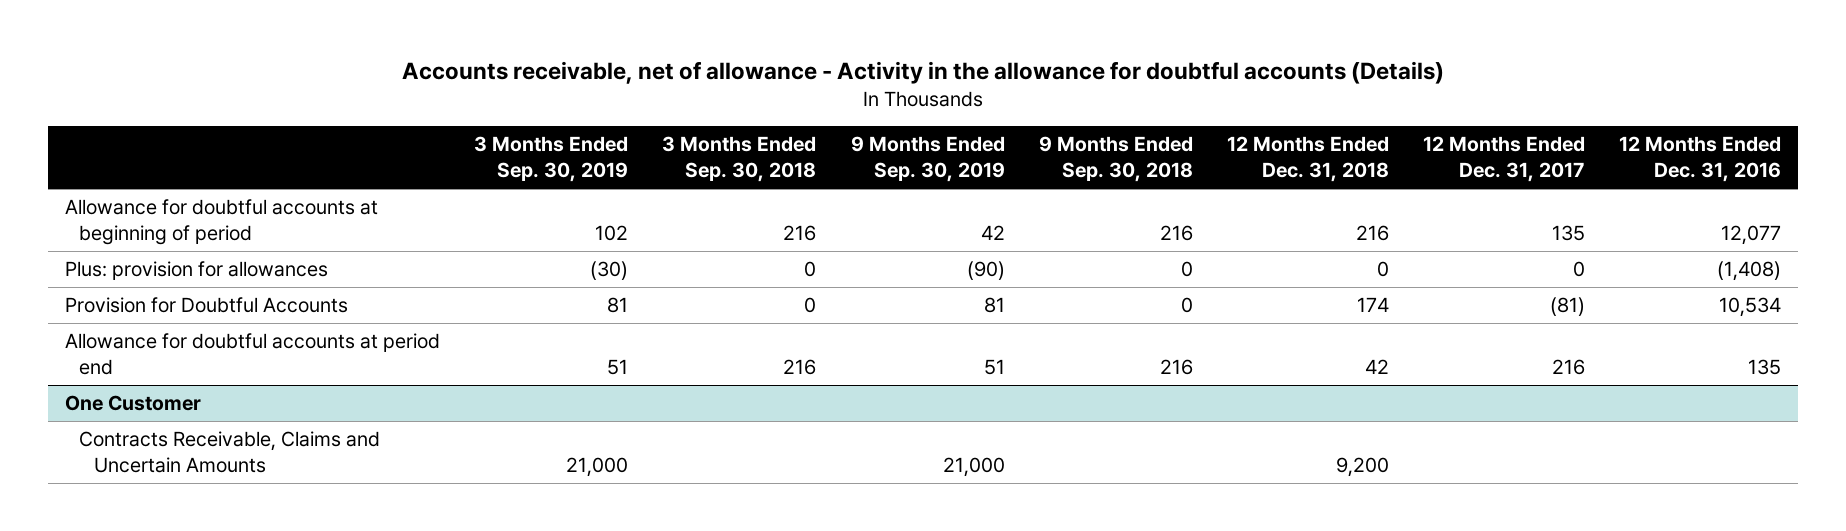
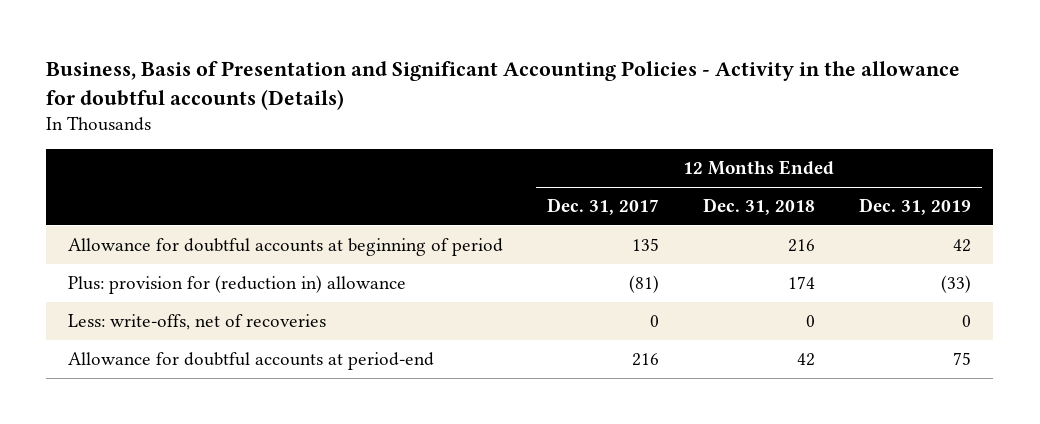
- Accounts receivable, net of allowance - Activity in the allowance for doubtful accounts (Details)
+ Business, Basis of Presentation and Significant Accounting Policies - Activity in the allowance for doubtful accounts (Details)
- | 3 Months Ended Sep. 30, 2019 | 3 Months Ended Sep. 30, 2018 | 9 Months Ended Sep. 30, 2019 | 9 Months Ended Sep. 30, 2018 | 12 Months Ended Dec. 31, 2018 | 12 Months Ended Dec. 31, 2017 | 12 Months Ended Dec. 31, 2016
+ | 12 Months Ended Dec. 31, 2017 | 12 Months Ended Dec. 31, 2018 | 12 Months Ended Dec. 31, 2019
- Plus: provision for allowances | (30) | 0 | (90) | 0 | 0 | 0 | (1,408)
- Provision for Doubtful Accounts | 81 | 0 | 81 | 0 | 174 | (81) | 10,534
- Allowance for doubtful accounts at period end | 51 | 216 | 51 | 216 | 42 | 216 | 135
- One Customer
- Contracts Receivable, Claims and Uncertain Amounts | 21,000 | | 21,000 | | 9,200 | |
+ Plus: provision for (reduction in) allowance | (81) | 174 | (33)
+ Less: write-offs, net of recoveries | 0 | 0 | 0
+ Allowance for doubtful accounts at period-end | 216 | 42 | 75

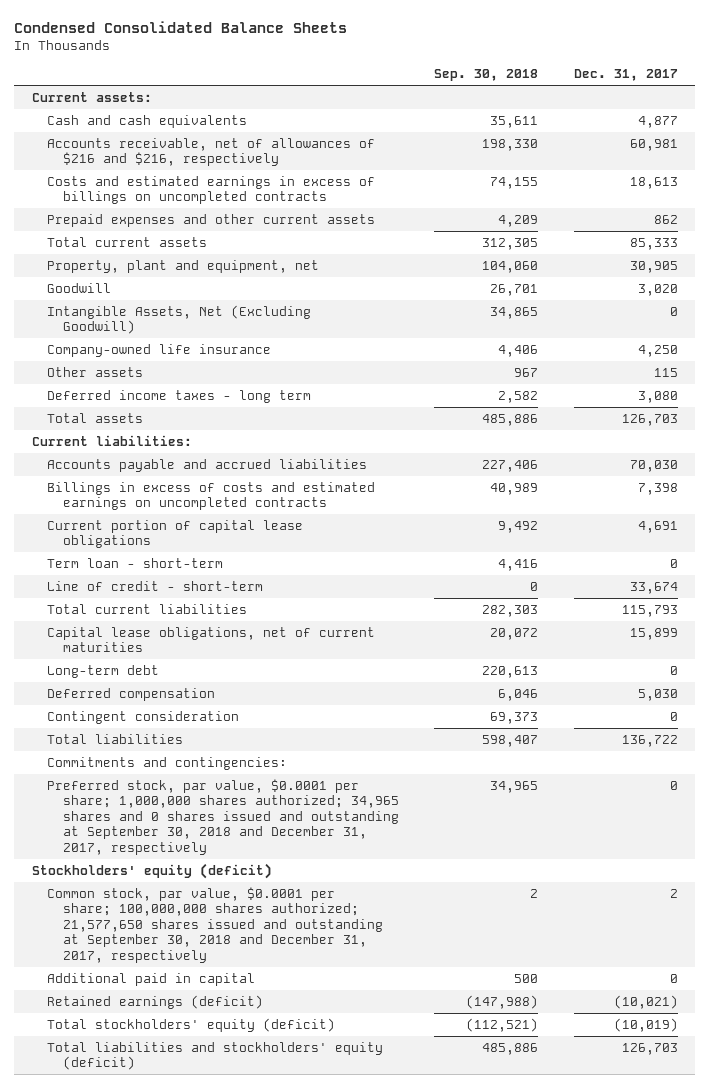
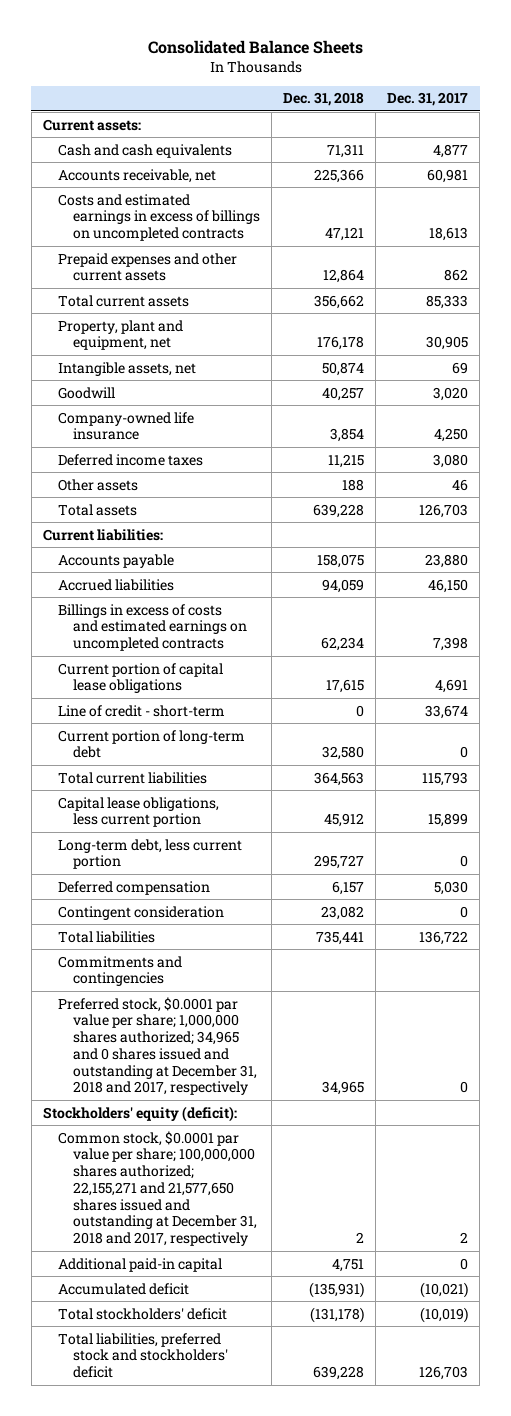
- Condensed Consolidated Balance Sheets
+ Consolidated Balance Sheets
- | Sep. 30, 2018 | Dec. 31, 2017
+ | Dec. 31, 2018 | Dec. 31, 2017
- Accounts receivable, net of allowances of $216 and $216, respectively | 198,330 | 60,981
+ Accounts receivable, net | 225,366 | 60,981
+ Intangible assets, net | 50,874 | 69
- Intangible Assets, Net (Excluding Goodwill) | 34,865 | 0
- Other assets | 967 | 115
- Deferred income taxes - long term | 2,582 | 3,080
+ Deferred income taxes | 11,215 | 3,080
+ Other assets | 188 | 46
- Accounts payable and accrued liabilities | 227,406 | 70,030
+ Accounts payable | 158,075 | 23,880
+ Accrued liabilities | 94,059 | 46,150
- Term loan - short-term | 4,416 | 0
+ Current portion of long-term debt | 32,580 | 0
- Capital lease obligations, net of current maturities | 20,072 | 15,899
- Long-term debt | 220,613 | 0
+ Capital lease obligations, less current portion | 45,912 | 15,899
+ Long-term debt, less current portion | 295,727 | 0
- Commitments and contingencies:
- Preferred stock, par value, $0.0001 per share; 1,000,000 shares authorized; 34,965 shares and 0 shares issued and outstanding at September 30, 2018 and December 31, 2017, respectively | 34,965 | 0
- Stockholders' equity (deficit)
- Common stock, par value, $0.0001 per share; 100,000,000 shares authorized; 21,577,650 shares issued and outstanding at September 30, 2018 and December 31, 2017, respectively | 2 | 2
- Additional paid in capital | 500 | 0
- Retained earnings (deficit) | (147,988) | (10,021)
- Total stockholders' equity (deficit) | (112,521) | (10,019)
- Total liabilities and stockholders' equity (deficit) | 485,886 | 126,703
+ Commitments and contingencies
+ Preferred stock, $0.0001 par value per share; 1,000,000 shares authorized; 34,965 and 0 shares issued and outstanding at December 31, 2018 and 2017, respectively | 34,965 | 0
+ Stockholders' equity (deficit):
+ Common stock, $0.0001 par value per share; 100,000,000 shares authorized; 22,155,271 and 21,577,650 shares issued and outstanding at December 31, 2018 and 2017, respectively | 2 | 2
+ Additional paid-in capital | 4,751 | 0
+ Accumulated deficit | (135,931) | (10,021)
+ Total stockholders' deficit | (131,178) | (10,019)
+ Total liabilities, preferred stock and stockholders' deficit | 639,228 | 126,703

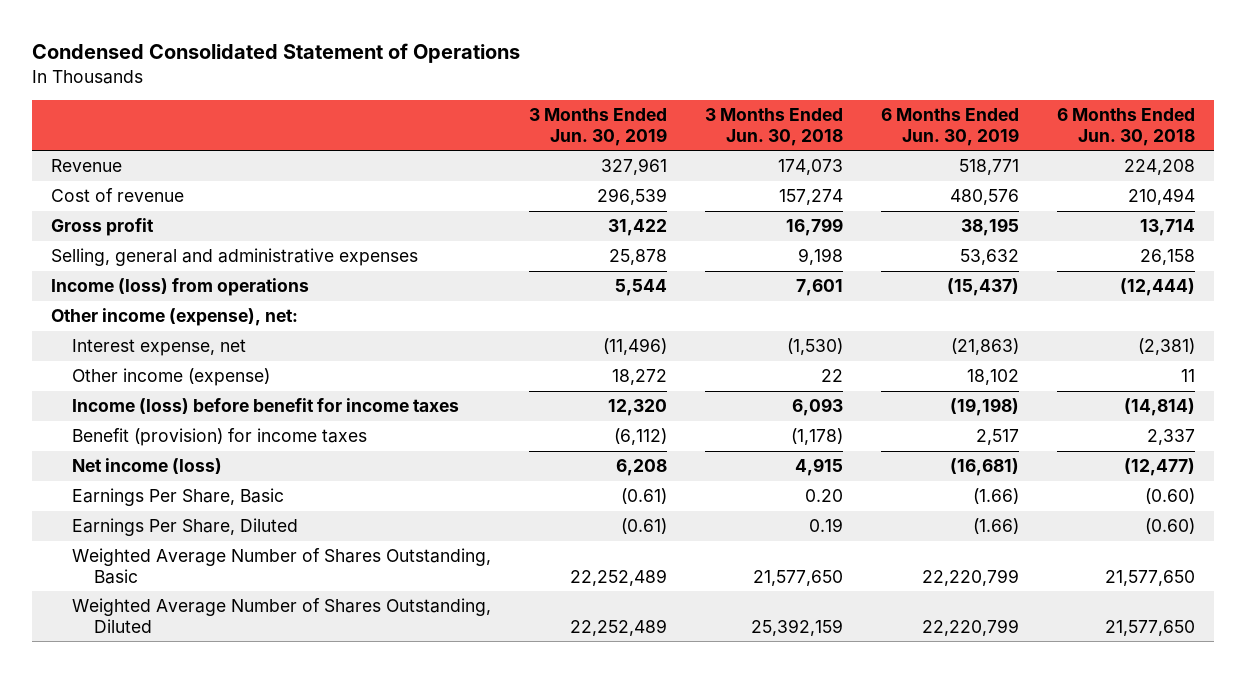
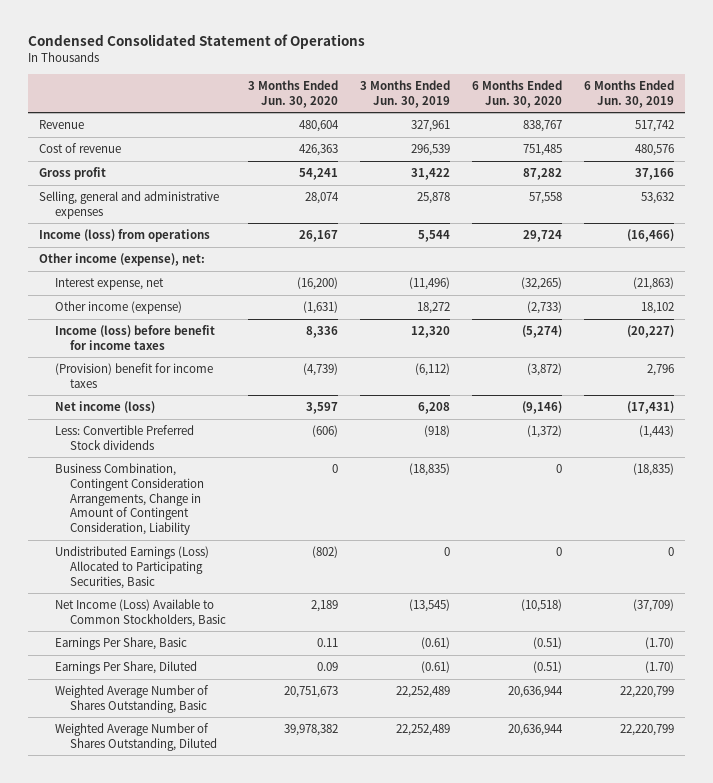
- | 3 Months Ended Jun. 30, 2019 | 3 Months Ended Jun. 30, 2018 | 6 Months Ended Jun. 30, 2019 | 6 Months Ended Jun. 30, 2018
+ | 3 Months Ended Jun. 30, 2020 | 3 Months Ended Jun. 30, 2019 | 6 Months Ended Jun. 30, 2020 | 6 Months Ended Jun. 30, 2019
- Revenue | 327,961 | 174,073 | 518,771 | 224,208
+ Revenue | 480,604 | 327,961 | 838,767 | 517,742
- Gross profit | 31,422 | 16,799 | 38,195 | 13,714
+ Gross profit | 54,241 | 31,422 | 87,282 | 37,166
- Income (loss) from operations | 5,544 | 7,601 | (15,437) | (12,444)
+ Income (loss) from operations | 26,167 | 5,544 | 29,724 | (16,466)
- Income (loss) before benefit for income taxes | 12,320 | 6,093 | (19,198) | (14,814)
- Benefit (provision) for income taxes | (6,112) | (1,178) | 2,517 | 2,337
- Net income (loss) | 6,208 | 4,915 | (16,681) | (12,477)
- Earnings Per Share, Basic | (0.61) | 0.20 | (1.66) | (0.60)
- Earnings Per Share, Diluted | (0.61) | 0.19 | (1.66) | (0.60)
+ Income (loss) before benefit for income taxes | 8,336 | 12,320 | (5,274) | (20,227)
+ (Provision) benefit for income taxes | (4,739) | (6,112) | (3,872) | 2,796
+ Net income (loss) | 3,597 | 6,208 | (9,146) | (17,431)
+ Less: Convertible Preferred Stock dividends | (606) | (918) | (1,372) | (1,443)
+ Business Combination, Contingent Consideration Arrangements, Change in Amount of Contingent Consideration, Liability | 0 | (18,835) | 0 | (18,835)
+ Undistributed Earnings (Loss) Allocated to Participating Securities, Basic | (802) | 0 | 0 | 0
+ Net Income (Loss) Available to Common Stockholders, Basic | 2,189 | (13,545) | (10,518) | (37,709)
+ Earnings Per Share, Basic | 0.11 | (0.61) | (0.51) | (1.70)
+ Earnings Per Share, Diluted | 0.09 | (0.61) | (0.51) | (1.70)

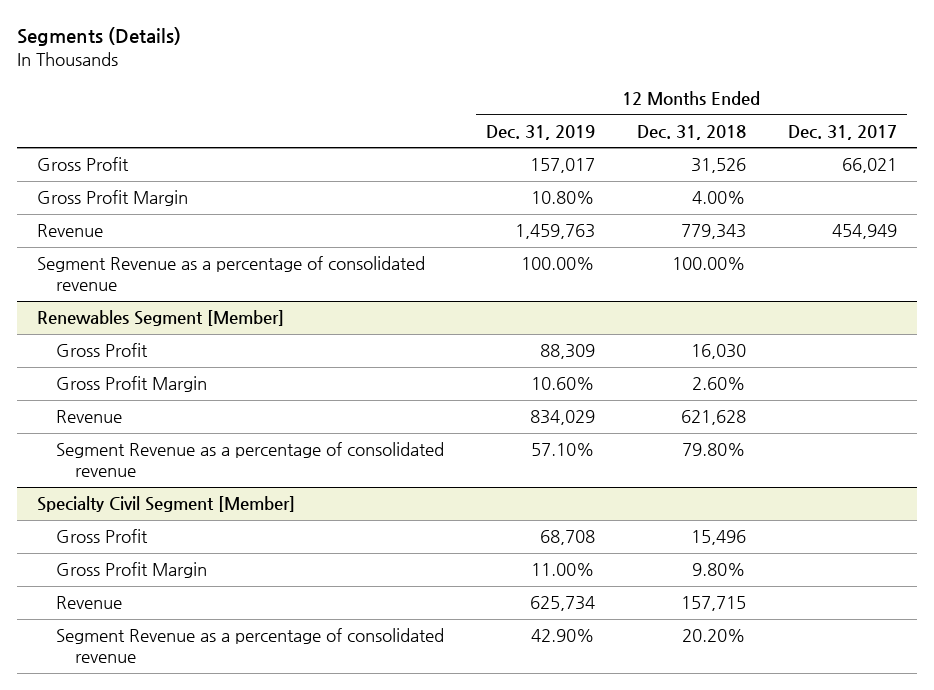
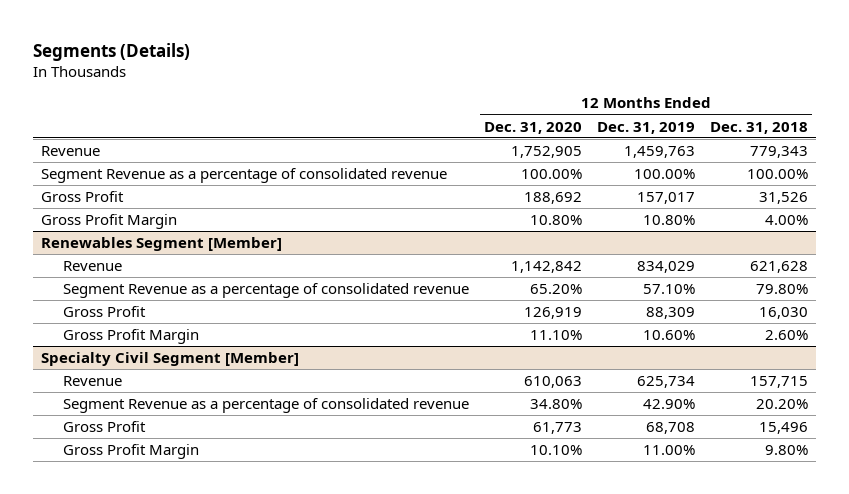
- | 12 Months Ended Dec. 31, 2019 | 12 Months Ended Dec. 31, 2018 | 12 Months Ended Dec. 31, 2017
+ | 12 Months Ended Dec. 31, 2020 | 12 Months Ended Dec. 31, 2019 | 12 Months Ended Dec. 31, 2018
moved down: Gross Profit | 188,692 | 157,017 | 31,526
moved down: Gross Profit Margin | 10.80% | 10.80% | 4.00%
@ Renewables Segment [Member]
moved down: Gross Profit | 126,919 | 88,309 | 16,030
moved down: Gross Profit Margin | 11.10% | 10.60% | 2.60%
@ Specialty Civil Segment [Member]
moved down: Gross Profit | 61,773 | 68,708 | 15,496
moved down: Gross Profit Margin | 10.10% | 11.00% | 9.80%

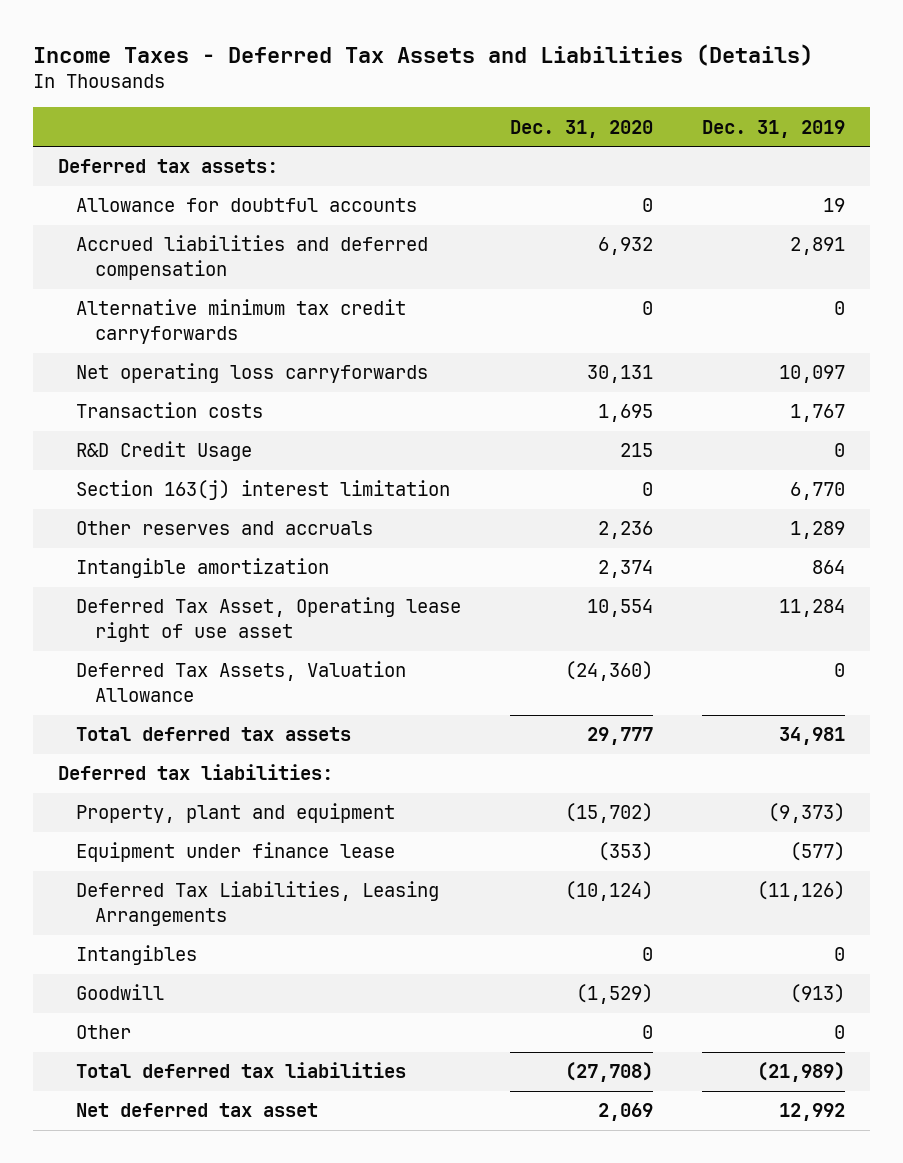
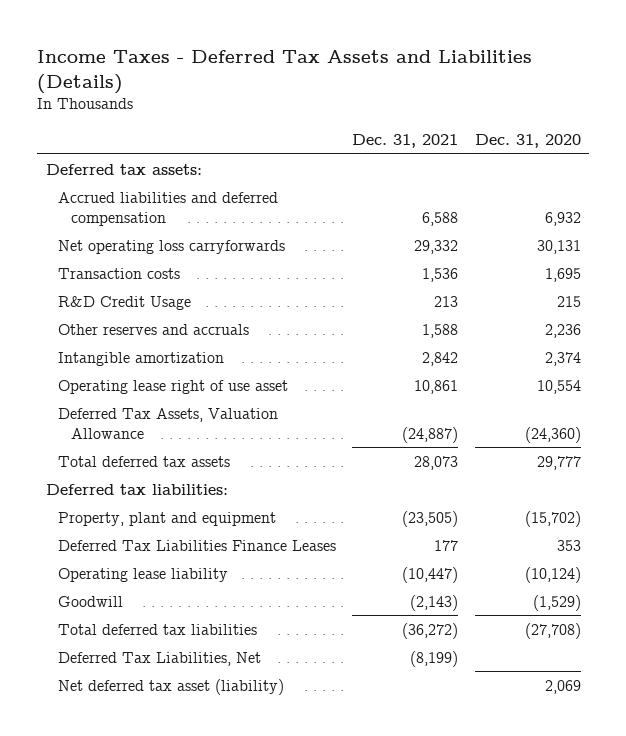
- | Dec. 31, 2020 | Dec. 31, 2019
+ | Dec. 31, 2021 | Dec. 31, 2020
- Allowance for doubtful accounts | 0 | 19
- Alternative minimum tax credit carryforwards | 0 | 0
- Section 163(j) interest limitation | 0 | 6,770
- Deferred Tax Asset, Operating lease right of use asset | 10,554 | 11,284
+ Operating lease right of use asset | 10,861 | 10,554
- Equipment under finance lease | (353) | (577)
- Deferred Tax Liabilities, Leasing Arrangements | (10,124) | (11,126)
- Intangibles | 0 | 0
+ Deferred Tax Liabilities Finance Leases | 177 | 353
+ Operating lease liability | (10,447) | (10,124)
- Other | 0 | 0
- Net deferred tax asset | 2,069 | 12,992
+ Deferred Tax Liabilities, Net | (8,199) |
+ Net deferred tax asset (liability) | | 2,069

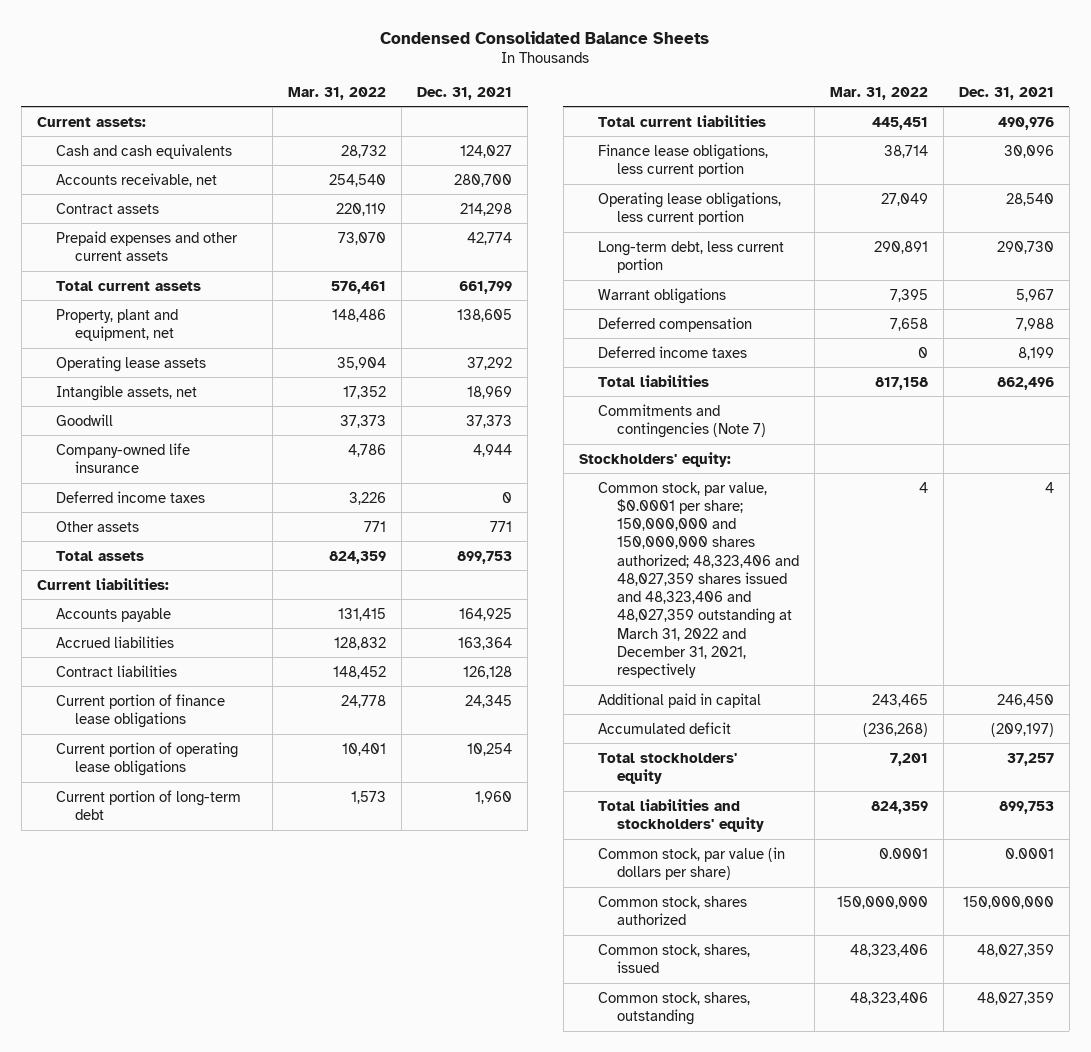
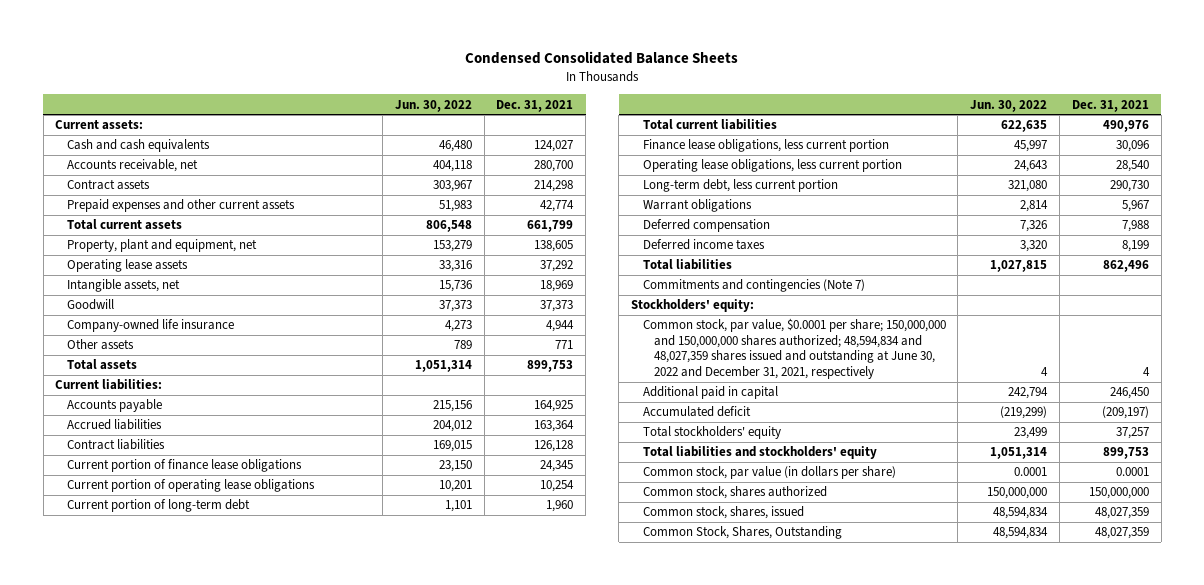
- | Mar. 31, 2022 | Dec. 31, 2021
+ | Jun. 30, 2022 | Dec. 31, 2021
- Deferred income taxes | 3,226 | 0
- Common stock, par value, $0.0001 per share; 150,000,000 and 150,000,000 shares authorized; 48,323,406 and 48,027,359 shares issued and 48,323,406 and 48,027,359 outstanding at March 31, 2022 and December 31, 2021, respectively | 4 | 4
+ Common stock, par value, $0.0001 per share; 150,000,000 and 150,000,000 shares authorized; 48,594,834 and 48,027,359 shares issued and outstanding at June 30, 2022 and December 31, 2021, respectively | 4 | 4
- Common stock, shares, outstanding | 48,323,406 | 48,027,359
+ Common Stock, Shares, Outstanding | 48,594,834 | 48,027,359

